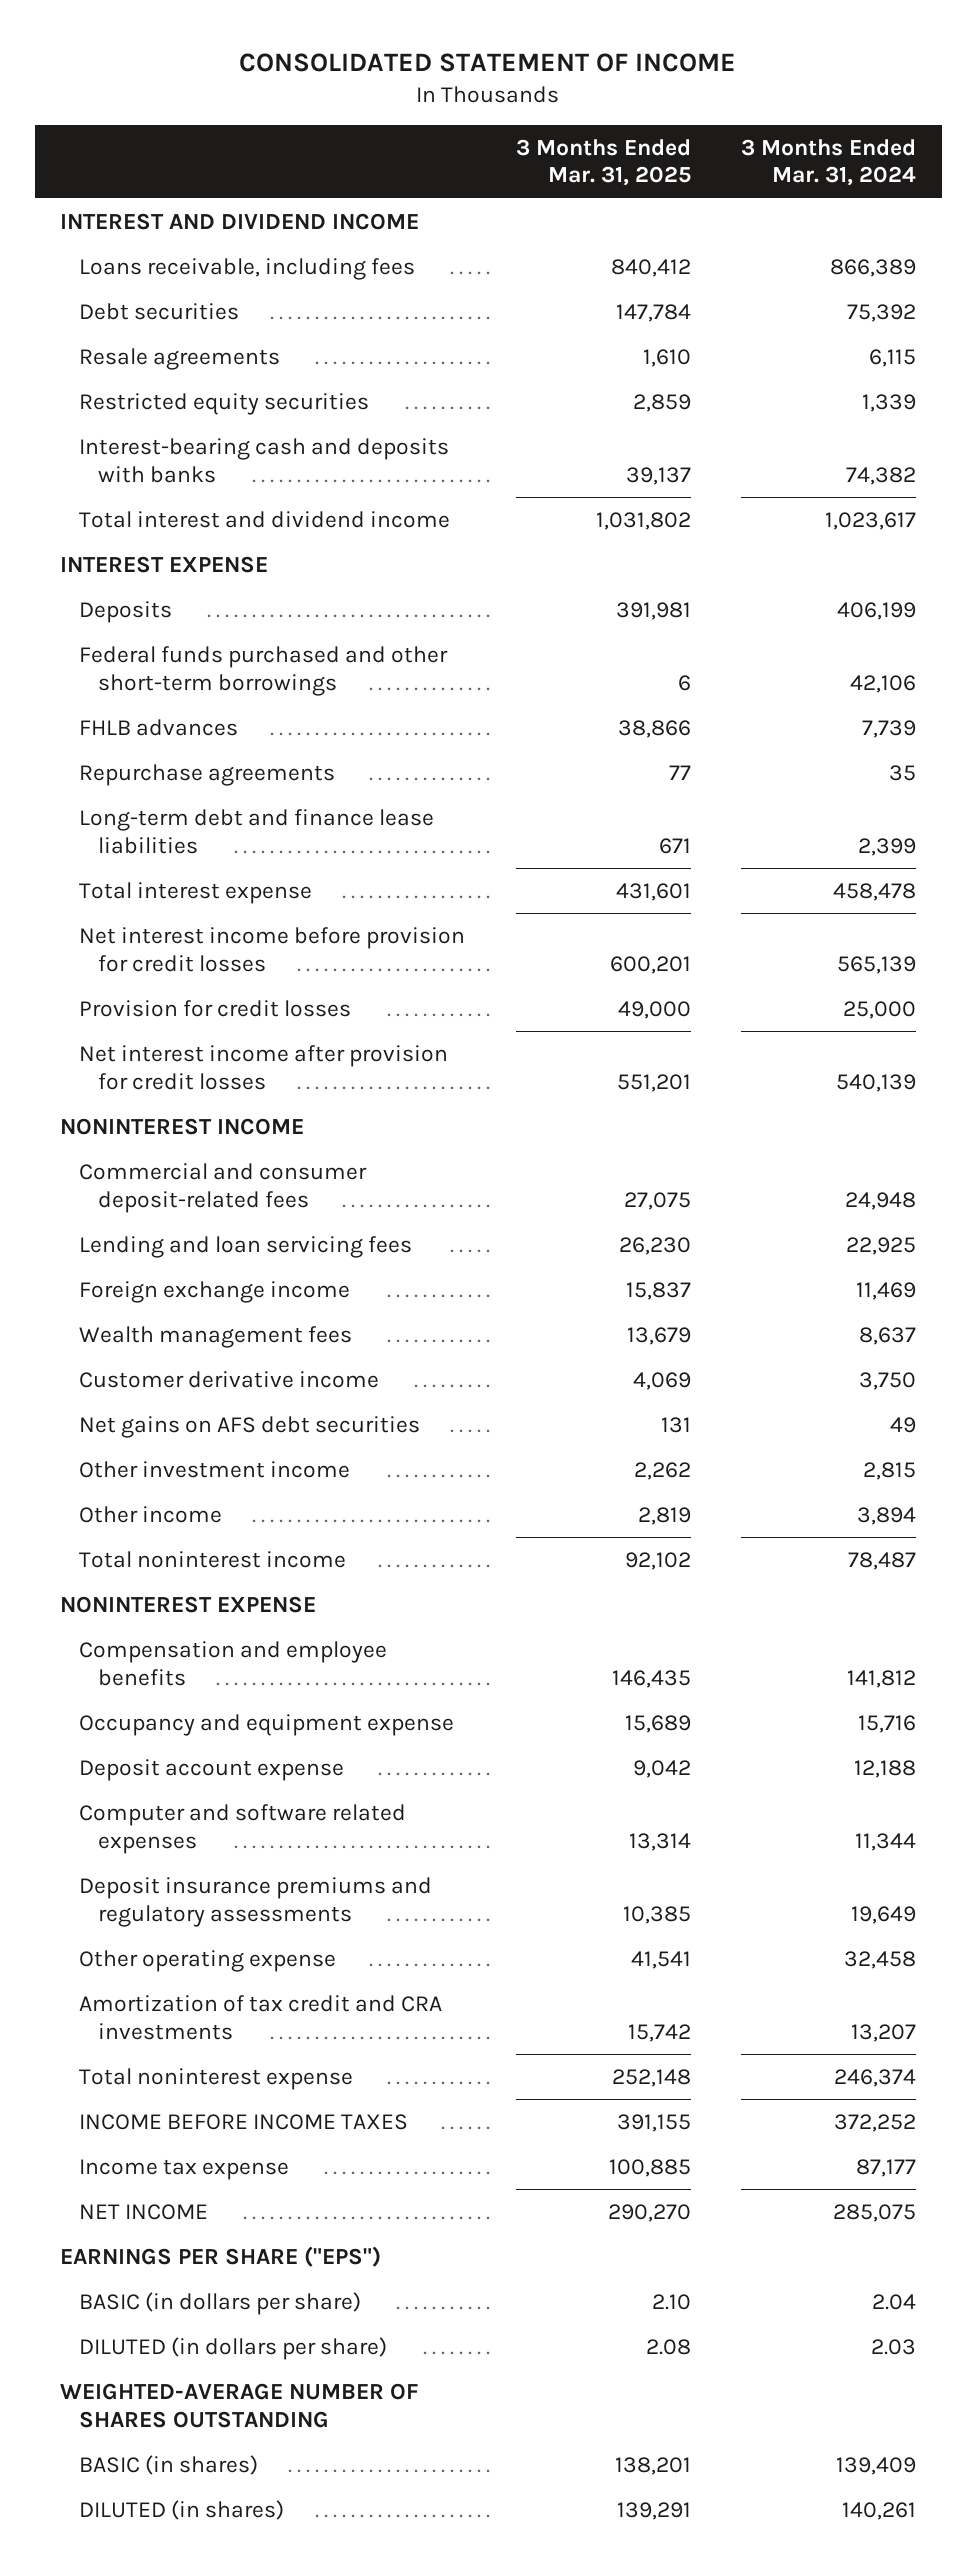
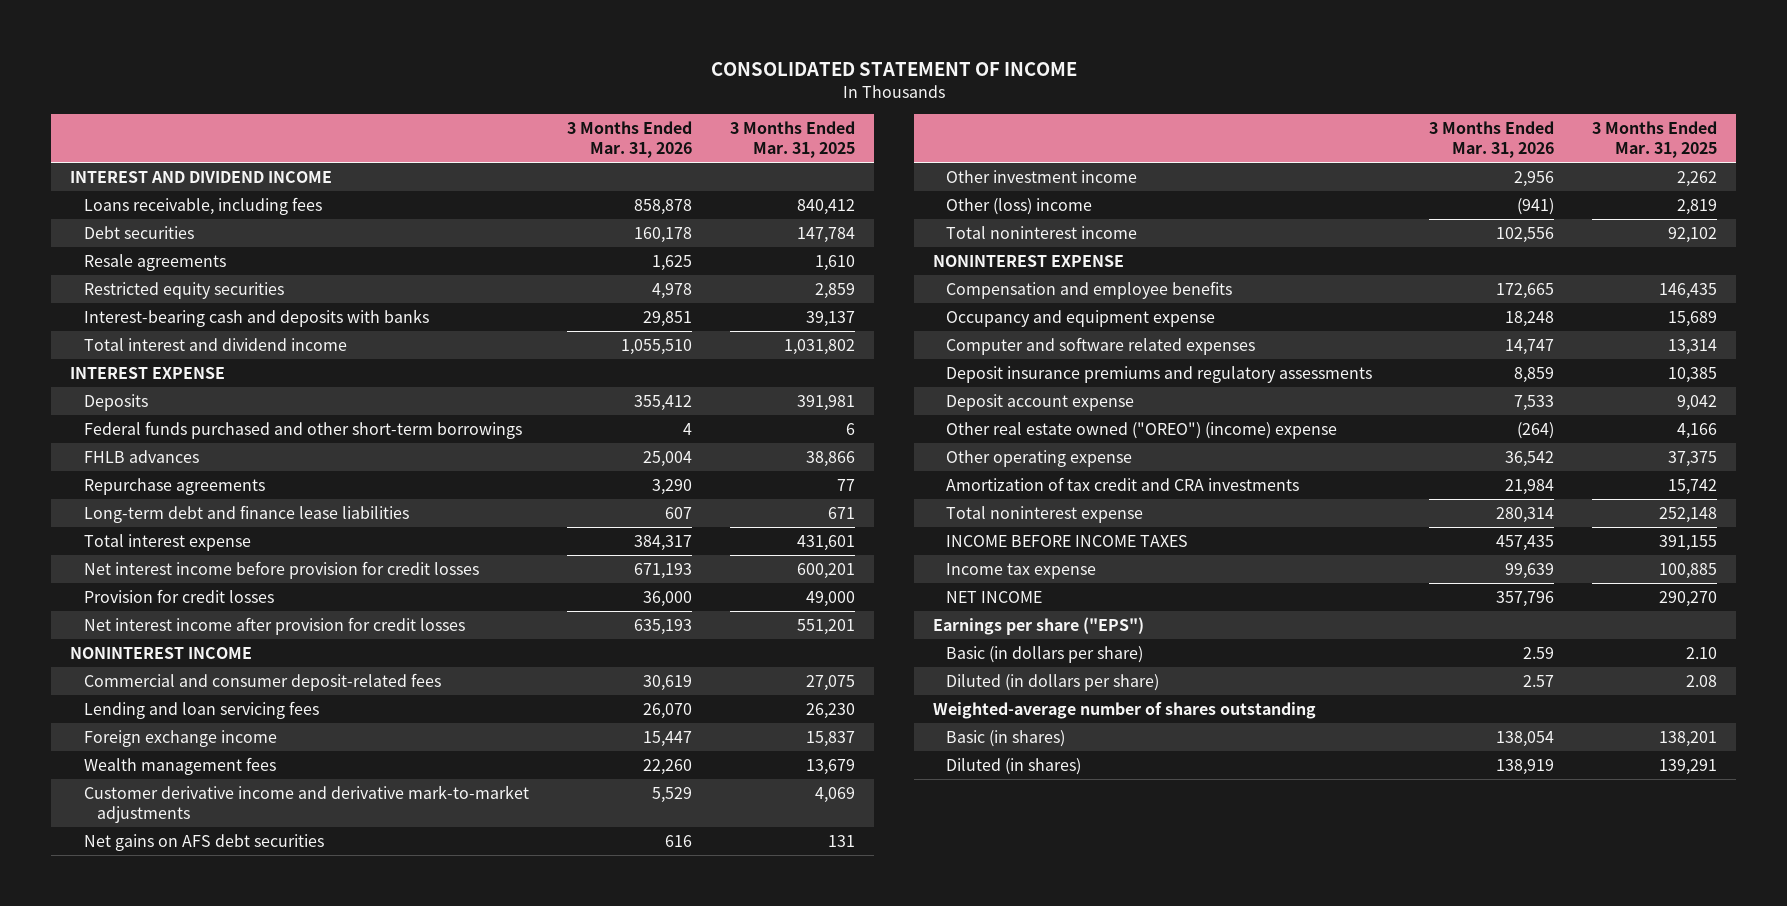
- | 3 Months Ended Mar. 31, 2025 | 3 Months Ended Mar. 31, 2024
+ | 3 Months Ended Mar. 31, 2026 | 3 Months Ended Mar. 31, 2025
- Customer derivative income | 4,069 | 3,750
+ Customer derivative income and derivative mark-to-market adjustments | 5,529 | 4,069
- Other income | 2,819 | 3,894
+ Other (loss) income | (941) | 2,819
- Other operating expense | 41,541 | 32,458
moved down: Deposit account expense | 7,533 | 9,042
+ Other real estate owned ("OREO") (income) expense | (264) | 4,166
+ Other operating expense | 36,542 | 37,375
- EARNINGS PER SHARE ("EPS")
- BASIC (in dollars per share) | 2.10 | 2.04
- DILUTED (in dollars per share) | 2.08 | 2.03
- WEIGHTED-AVERAGE NUMBER OF SHARES OUTSTANDING
- BASIC (in shares) | 138,201 | 139,409
- DILUTED (in shares) | 139,291 | 140,261
+ Earnings per share ("EPS")
+ Basic (in dollars per share) | 2.59 | 2.10
+ Diluted (in dollars per share) | 2.57 | 2.08
+ Weighted-average number of shares outstanding
+ Basic (in shares) | 138,054 | 138,201
+ Diluted (in shares) | 138,919 | 139,291

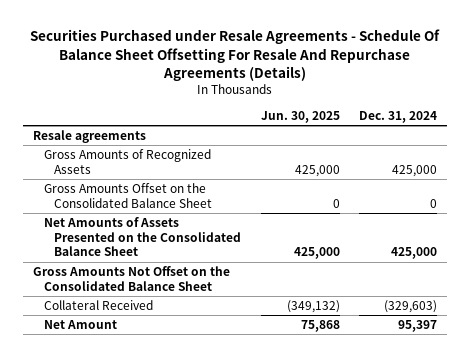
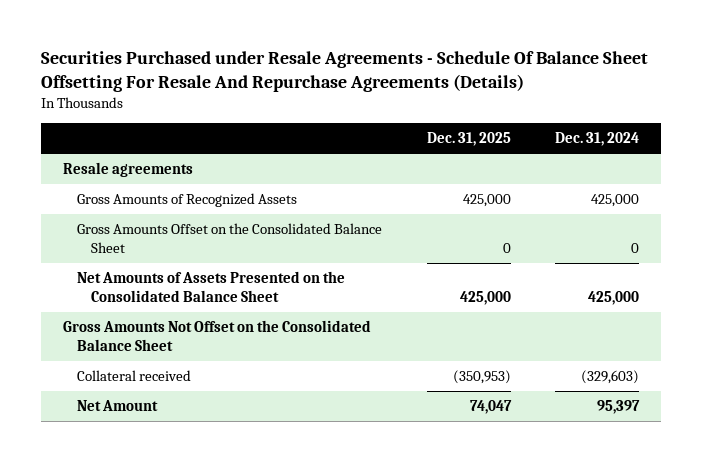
- | Jun. 30, 2025 | Dec. 31, 2024
+ | Dec. 31, 2025 | Dec. 31, 2024
- Collateral Received | (349,132) | (329,603)
+ Collateral received | (350,953) | (329,603)

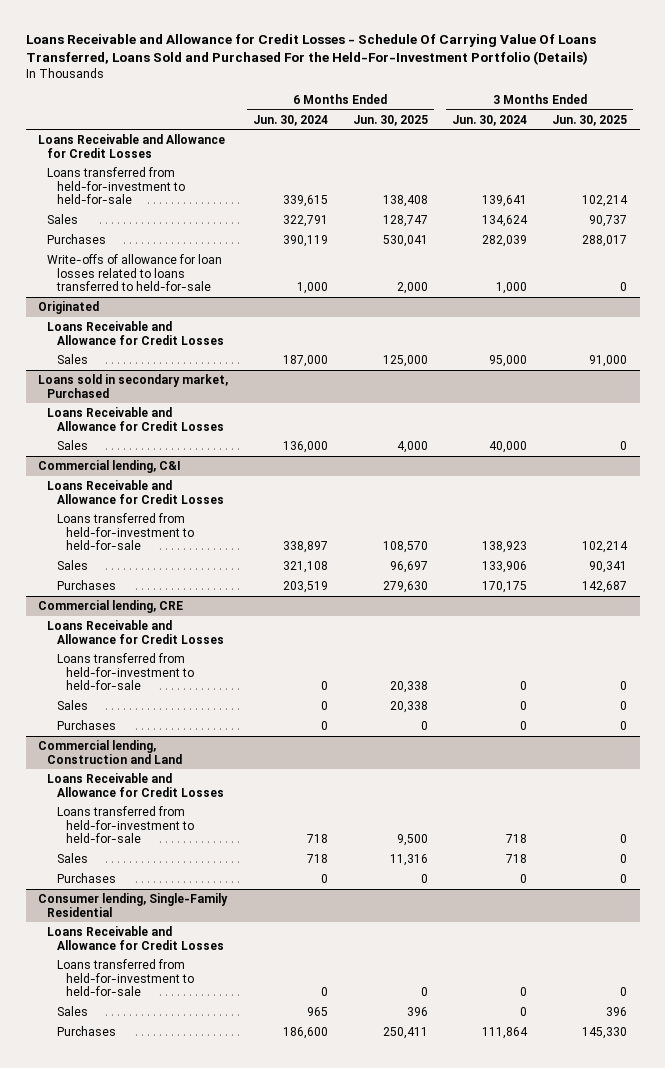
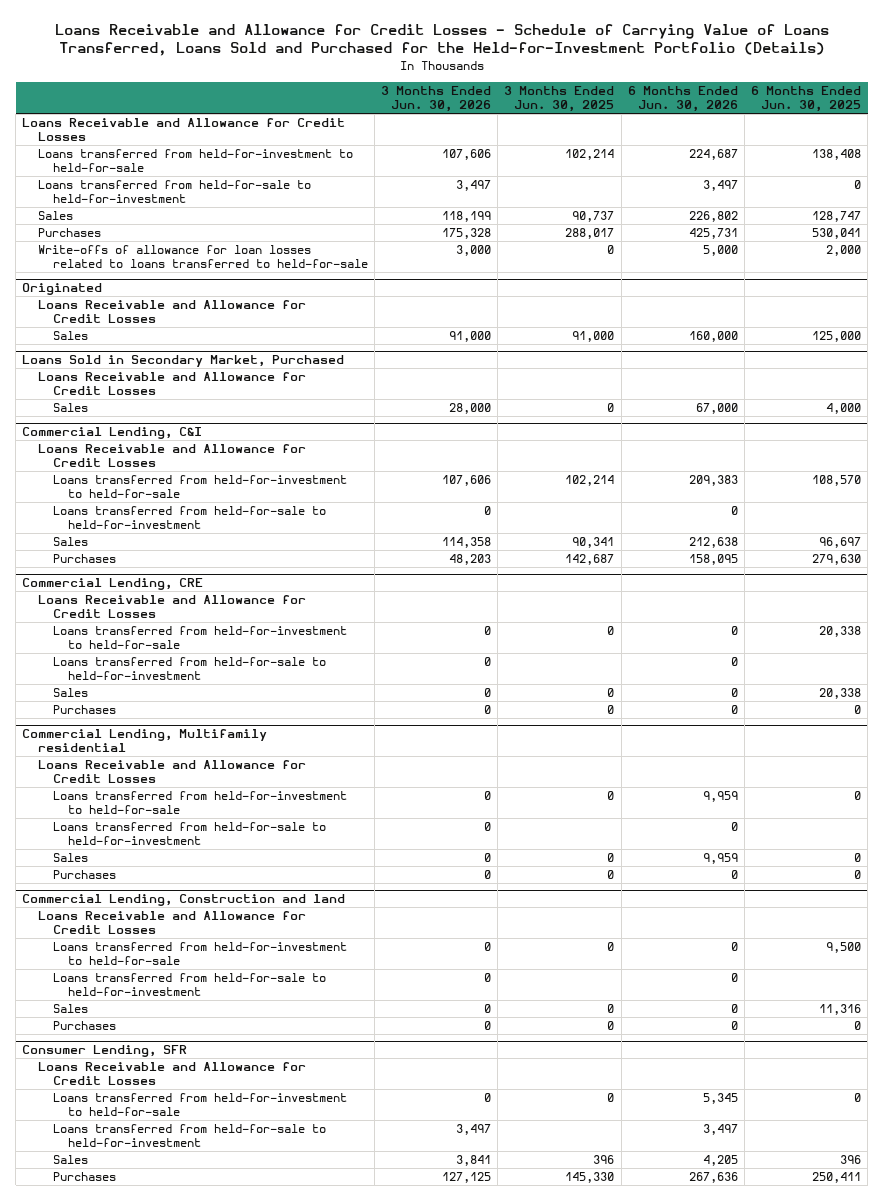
- Loans Receivable and Allowance for Credit Losses - Schedule Of Carrying Value Of Loans Transferred, Loans Sold and Purchased For the Held-For-Investment Portfolio (Details)
+ Loans Receivable and Allowance for Credit Losses - Schedule of Carrying Value of Loans Transferred, Loans Sold and Purchased for the Held-for-Investment Portfolio (Details)
- | 6 Months Ended Jun. 30, 2024 | 6 Months Ended Jun. 30, 2025 | 3 Months Ended Jun. 30, 2024 | 3 Months Ended Jun. 30, 2025
+ | 3 Months Ended Jun. 30, 2026 | 3 Months Ended Jun. 30, 2025 | 6 Months Ended Jun. 30, 2026 | 6 Months Ended Jun. 30, 2025
+ Loans transferred from held-for-sale to held-for-investment | 3,497 | | 3,497 | 0
- Loans sold in secondary market, Purchased
+ Loans Sold in Secondary Market, Purchased
- Commercial lending, C&I
+ Commercial Lending, C&I
+ Loans transferred from held-for-sale to held-for-investment | 0 | | 0 |
- Commercial lending, CRE
+ Commercial Lending, CRE
+ Loans transferred from held-for-sale to held-for-investment | 0 | | 0 |
- Commercial lending, Construction and Land
+ Commercial Lending, Multifamily residential
+ Loans transferred from held-for-investment to held-for-sale | 0 | 0 | 9,959 | 0
+ Loans transferred from held-for-sale to held-for-investment | 0 | | 0 |
+ Sales | 0 | 0 | 9,959 | 0
+ Purchases | 0 | 0 | 0 | 0
+ Commercial Lending, Construction and land
+ Loans Receivable and Allowance for Credit Losses
+ Loans transferred from held-for-sale to held-for-investment | 0 | | 0 |
- Consumer lending, Single-Family Residential
+ Consumer Lending, SFR
+ Loans transferred from held-for-sale to held-for-investment | 3,497 | | 3,497 |

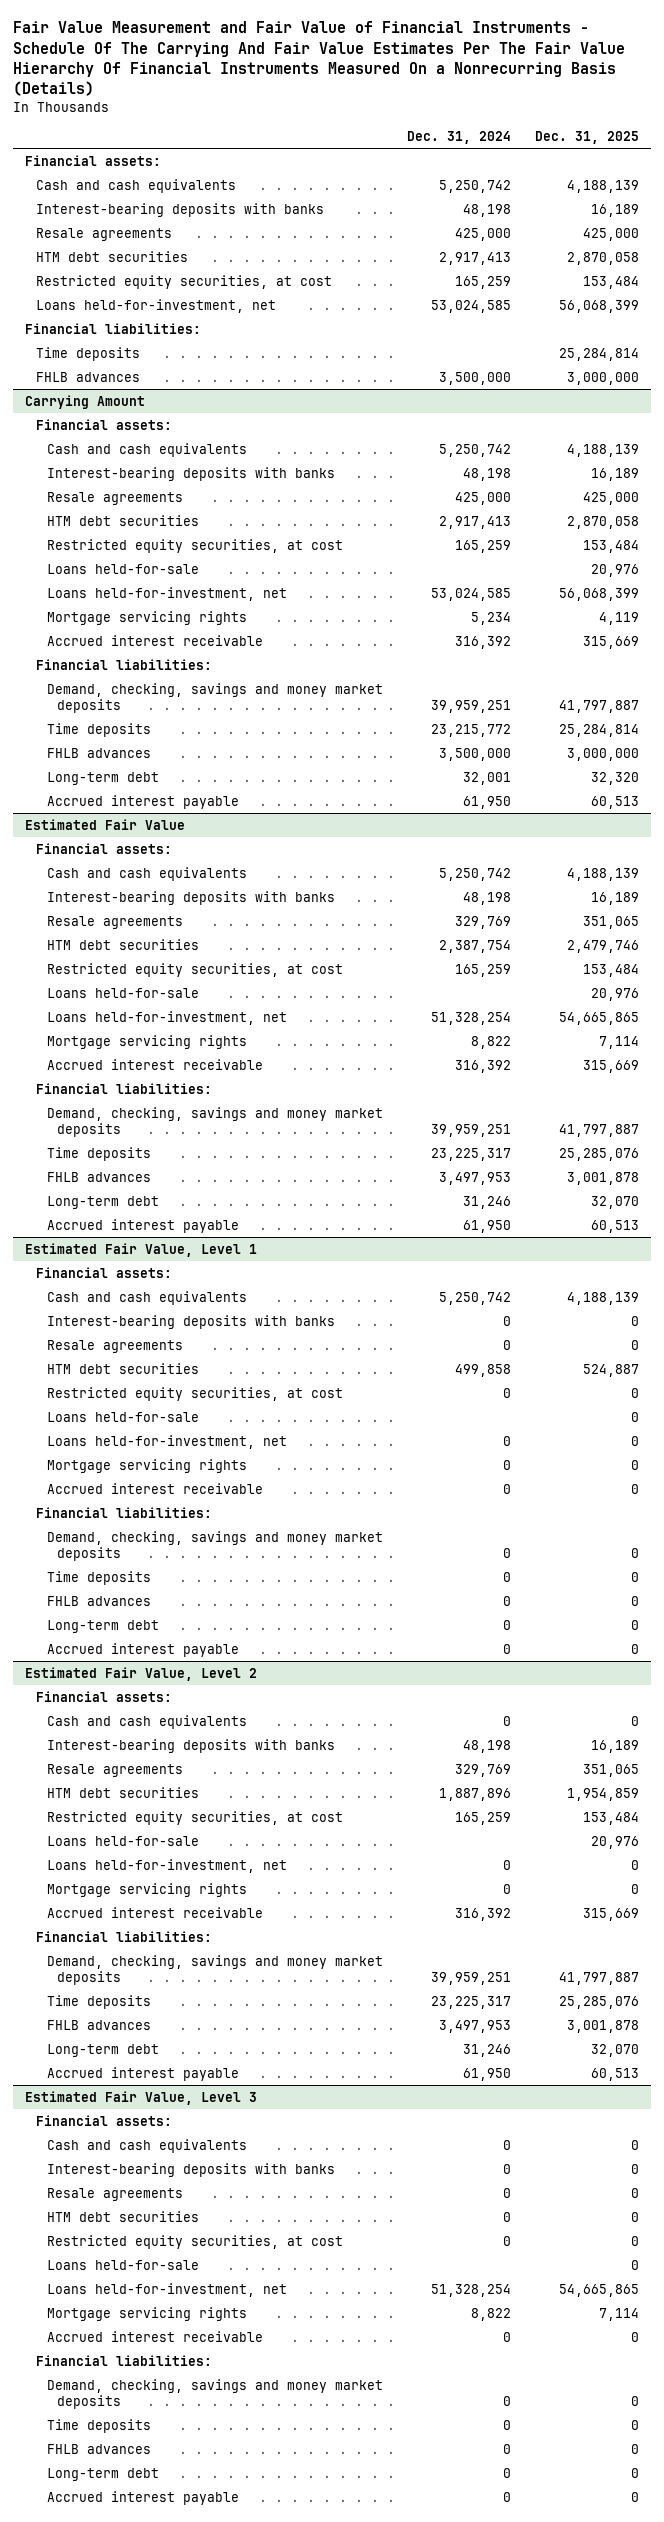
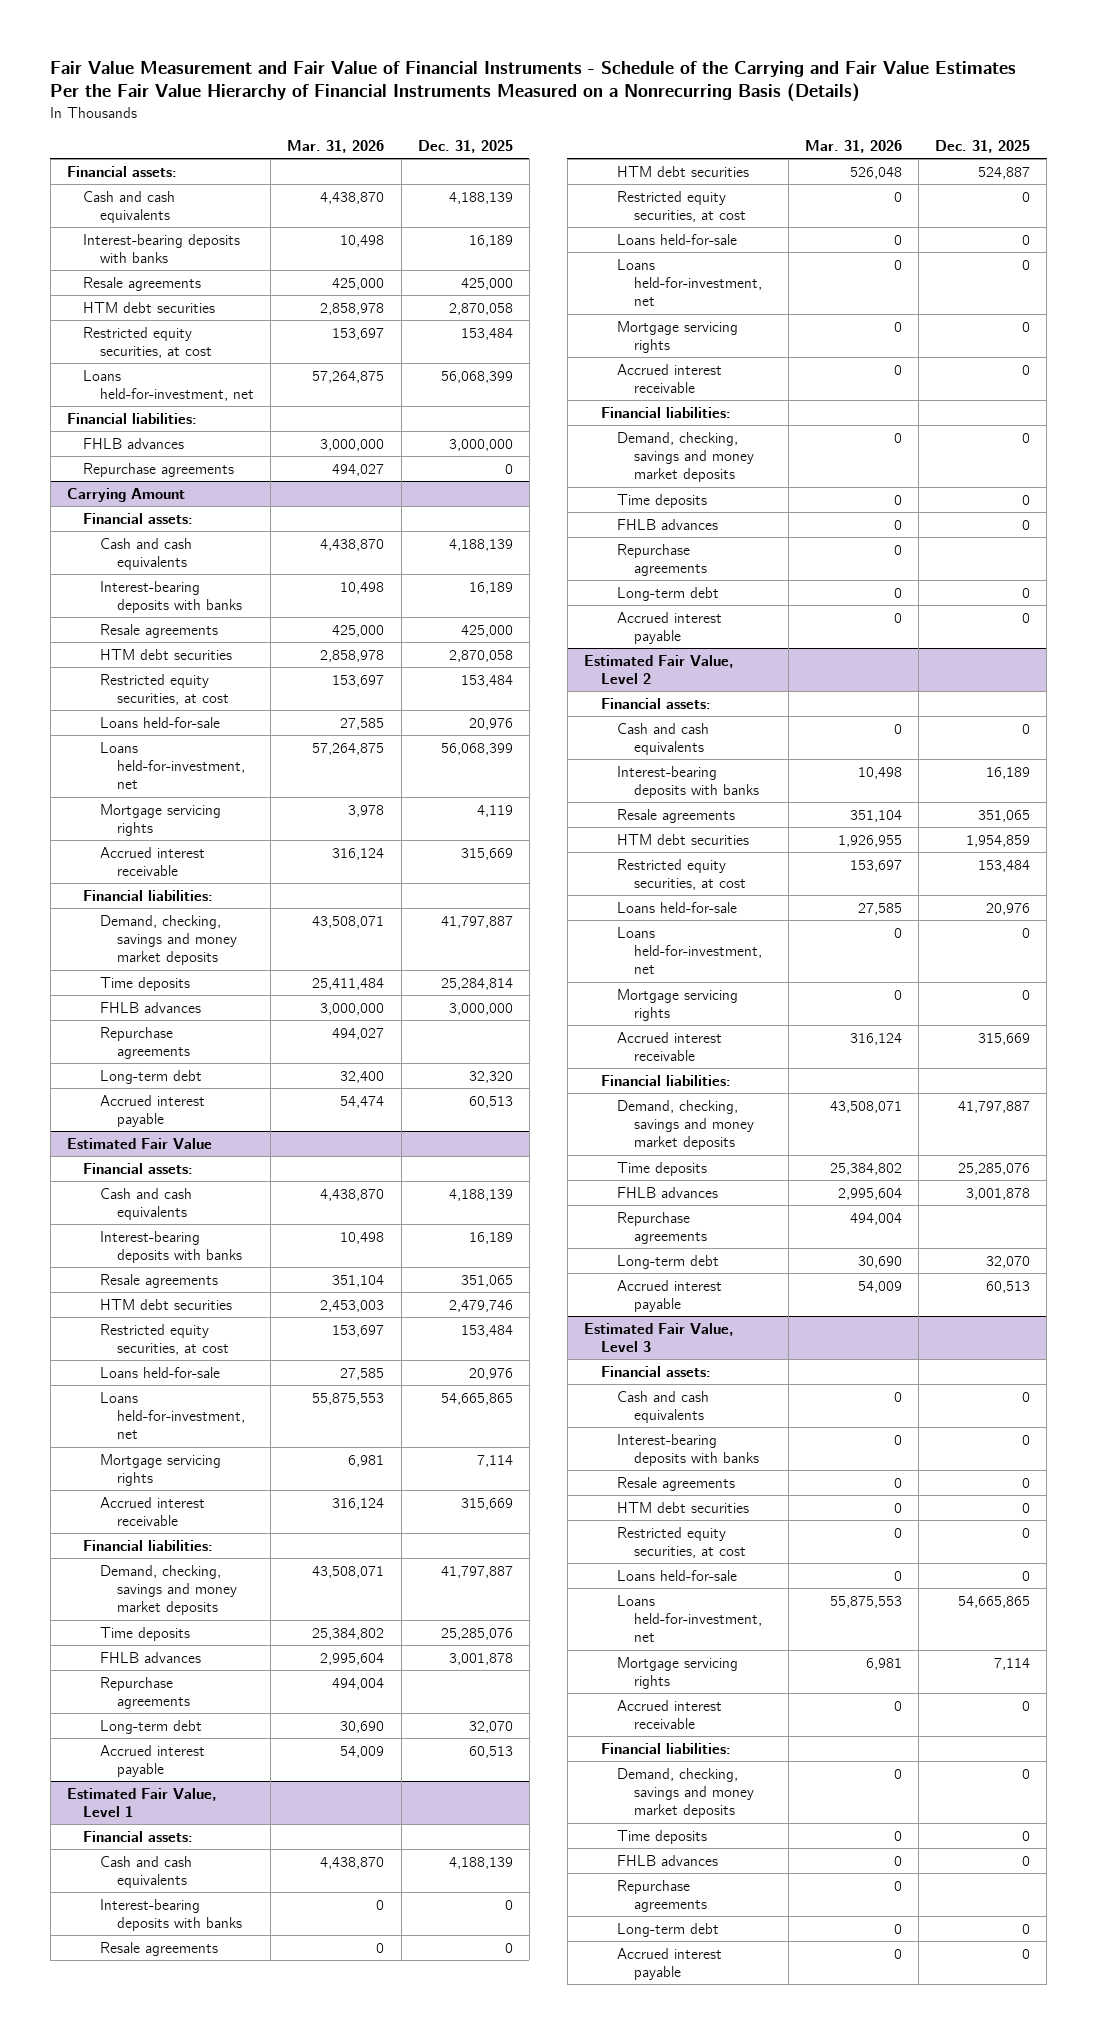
- Fair Value Measurement and Fair Value of Financial Instruments - Schedule Of The Carrying And Fair Value Estimates Per The Fair Value Hierarchy Of Financial Instruments Measured On a Nonrecurring Basis (Details)
+ Fair Value Measurement and Fair Value of Financial Instruments - Schedule of the Carrying and Fair Value Estimates Per the Fair Value Hierarchy of Financial Instruments Measured on a Nonrecurring Basis (Details)
- | Dec. 31, 2024 | Dec. 31, 2025
+ | Mar. 31, 2026 | Dec. 31, 2025
- Time deposits | | 25,284,814
+ Repurchase agreements | 494,027 | 0
@ Carrying Amount
+ Repurchase agreements | 494,027 |
@ Estimated Fair Value
+ Repurchase agreements | 494,004 |
@ Estimated Fair Value, Level 1
+ Repurchase agreements | 0 |
@ Estimated Fair Value, Level 2
+ Repurchase agreements | 494,004 |
@ Estimated Fair Value, Level 3
+ Repurchase agreements | 0 |

